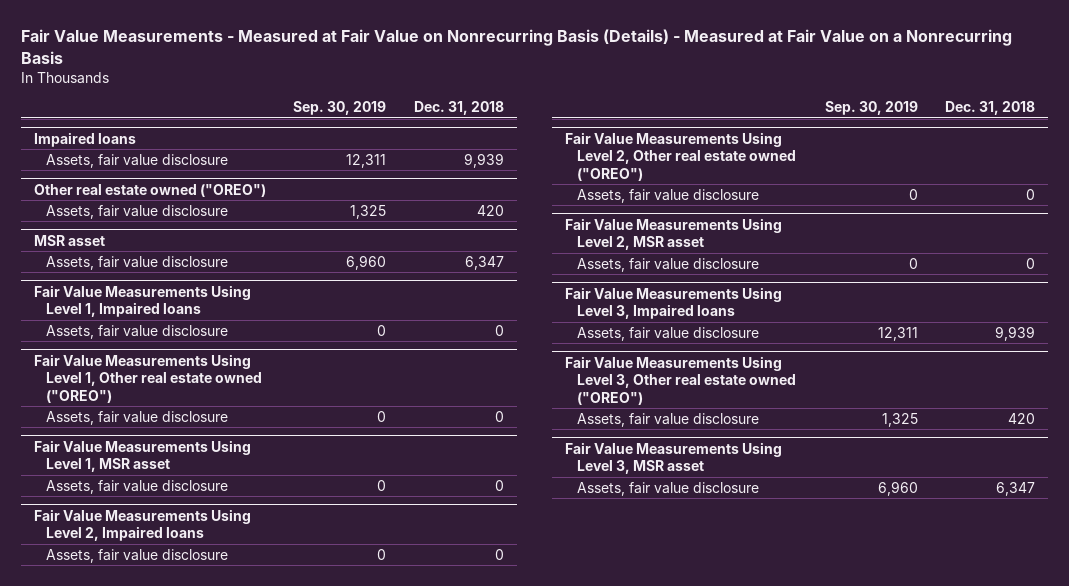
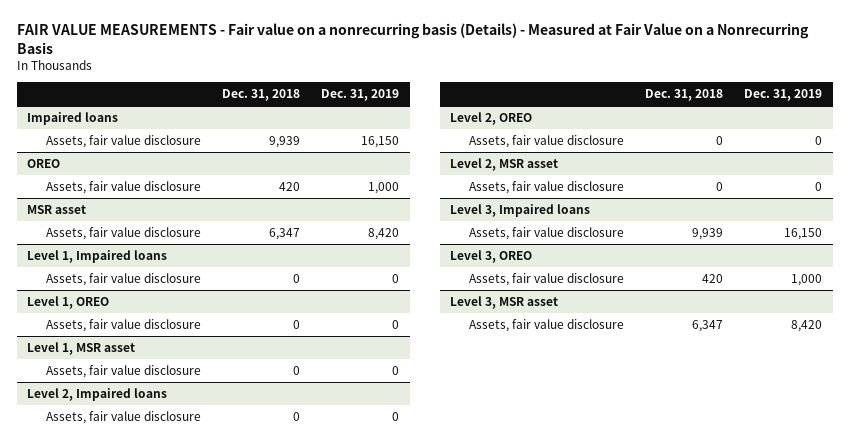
- Fair Value Measurements - Measured at Fair Value on Nonrecurring Basis (Details) - Measured at Fair Value on a Nonrecurring Basis
+ FAIR VALUE MEASUREMENTS - Fair value on a nonrecurring basis (Details) - Measured at Fair Value on a Nonrecurring Basis
- | Sep. 30, 2019 | Dec. 31, 2018
+ | Dec. 31, 2018 | Dec. 31, 2019
- Other real estate owned ("OREO")
+ OREO
- Fair Value Measurements Using Level 1, Impaired loans
+ Level 1, Impaired loans
- Fair Value Measurements Using Level 1, Other real estate owned ("OREO")
+ Level 1, OREO
- Fair Value Measurements Using Level 1, MSR asset
+ Level 1, MSR asset
- Fair Value Measurements Using Level 2, Impaired loans
+ Level 2, Impaired loans
- Fair Value Measurements Using Level 2, Other real estate owned ("OREO")
+ Level 2, OREO
- Fair Value Measurements Using Level 2, MSR asset
+ Level 2, MSR asset
- Fair Value Measurements Using Level 3, Impaired loans
+ Level 3, Impaired loans
- Fair Value Measurements Using Level 3, Other real estate owned ("OREO")
+ Level 3, OREO
- Fair Value Measurements Using Level 3, MSR asset
+ Level 3, MSR asset

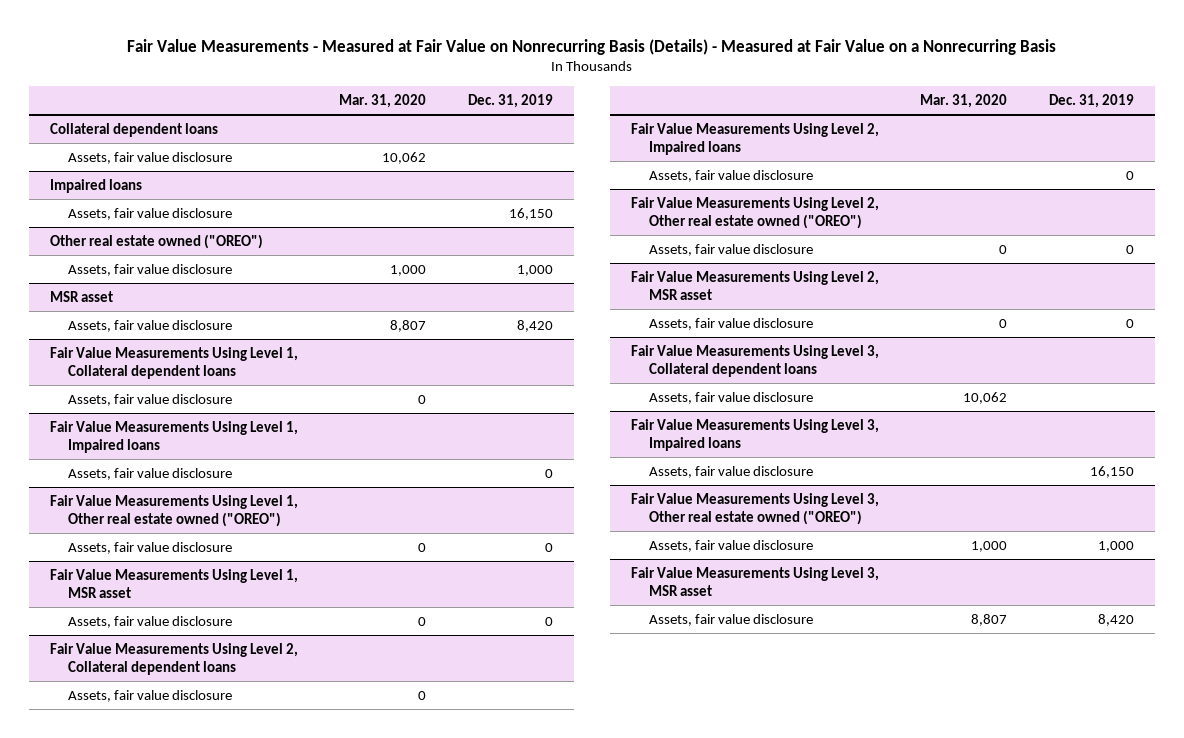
- FAIR VALUE MEASUREMENTS - Fair value on a nonrecurring basis (Details) - Measured at Fair Value on a Nonrecurring Basis
+ Fair Value Measurements - Measured at Fair Value on Nonrecurring Basis (Details) - Measured at Fair Value on a Nonrecurring Basis
- | Dec. 31, 2018 | Dec. 31, 2019
+ | Mar. 31, 2020 | Dec. 31, 2019
+ Collateral dependent loans
+ Assets, fair value disclosure | 10,062 |
- OREO
+ Other real estate owned ("OREO")
- Level 1, Impaired loans
+ Fair Value Measurements Using Level 1, Collateral dependent loans
+ Assets, fair value disclosure | 0 |
+ Fair Value Measurements Using Level 1, Impaired loans
- Level 1, OREO
+ Fair Value Measurements Using Level 1, Other real estate owned ("OREO")
- Level 1, MSR asset
+ Fair Value Measurements Using Level 1, MSR asset
- Level 2, Impaired loans
+ Fair Value Measurements Using Level 2, Collateral dependent loans
+ Assets, fair value disclosure | 0 |
+ Fair Value Measurements Using Level 2, Impaired loans
- Level 2, OREO
+ Fair Value Measurements Using Level 2, Other real estate owned ("OREO")
- Level 2, MSR asset
+ Fair Value Measurements Using Level 2, MSR asset
- Level 3, Impaired loans
+ Fair Value Measurements Using Level 3, Collateral dependent loans
+ Assets, fair value disclosure | 10,062 |
+ Fair Value Measurements Using Level 3, Impaired loans
- Level 3, OREO
+ Fair Value Measurements Using Level 3, Other real estate owned ("OREO")
- Level 3, MSR asset
+ Fair Value Measurements Using Level 3, MSR asset

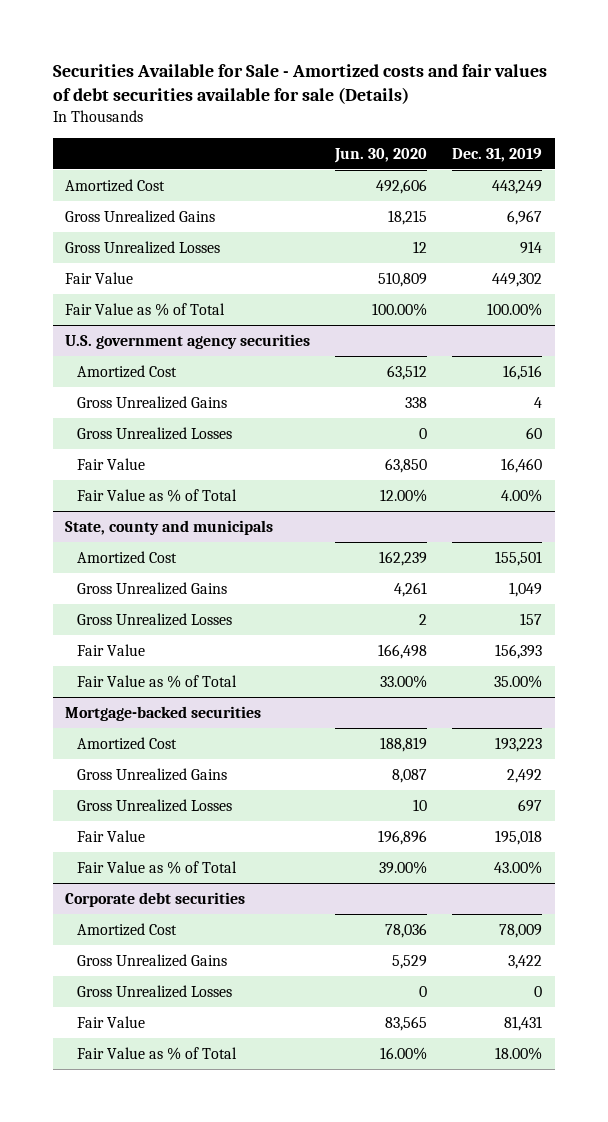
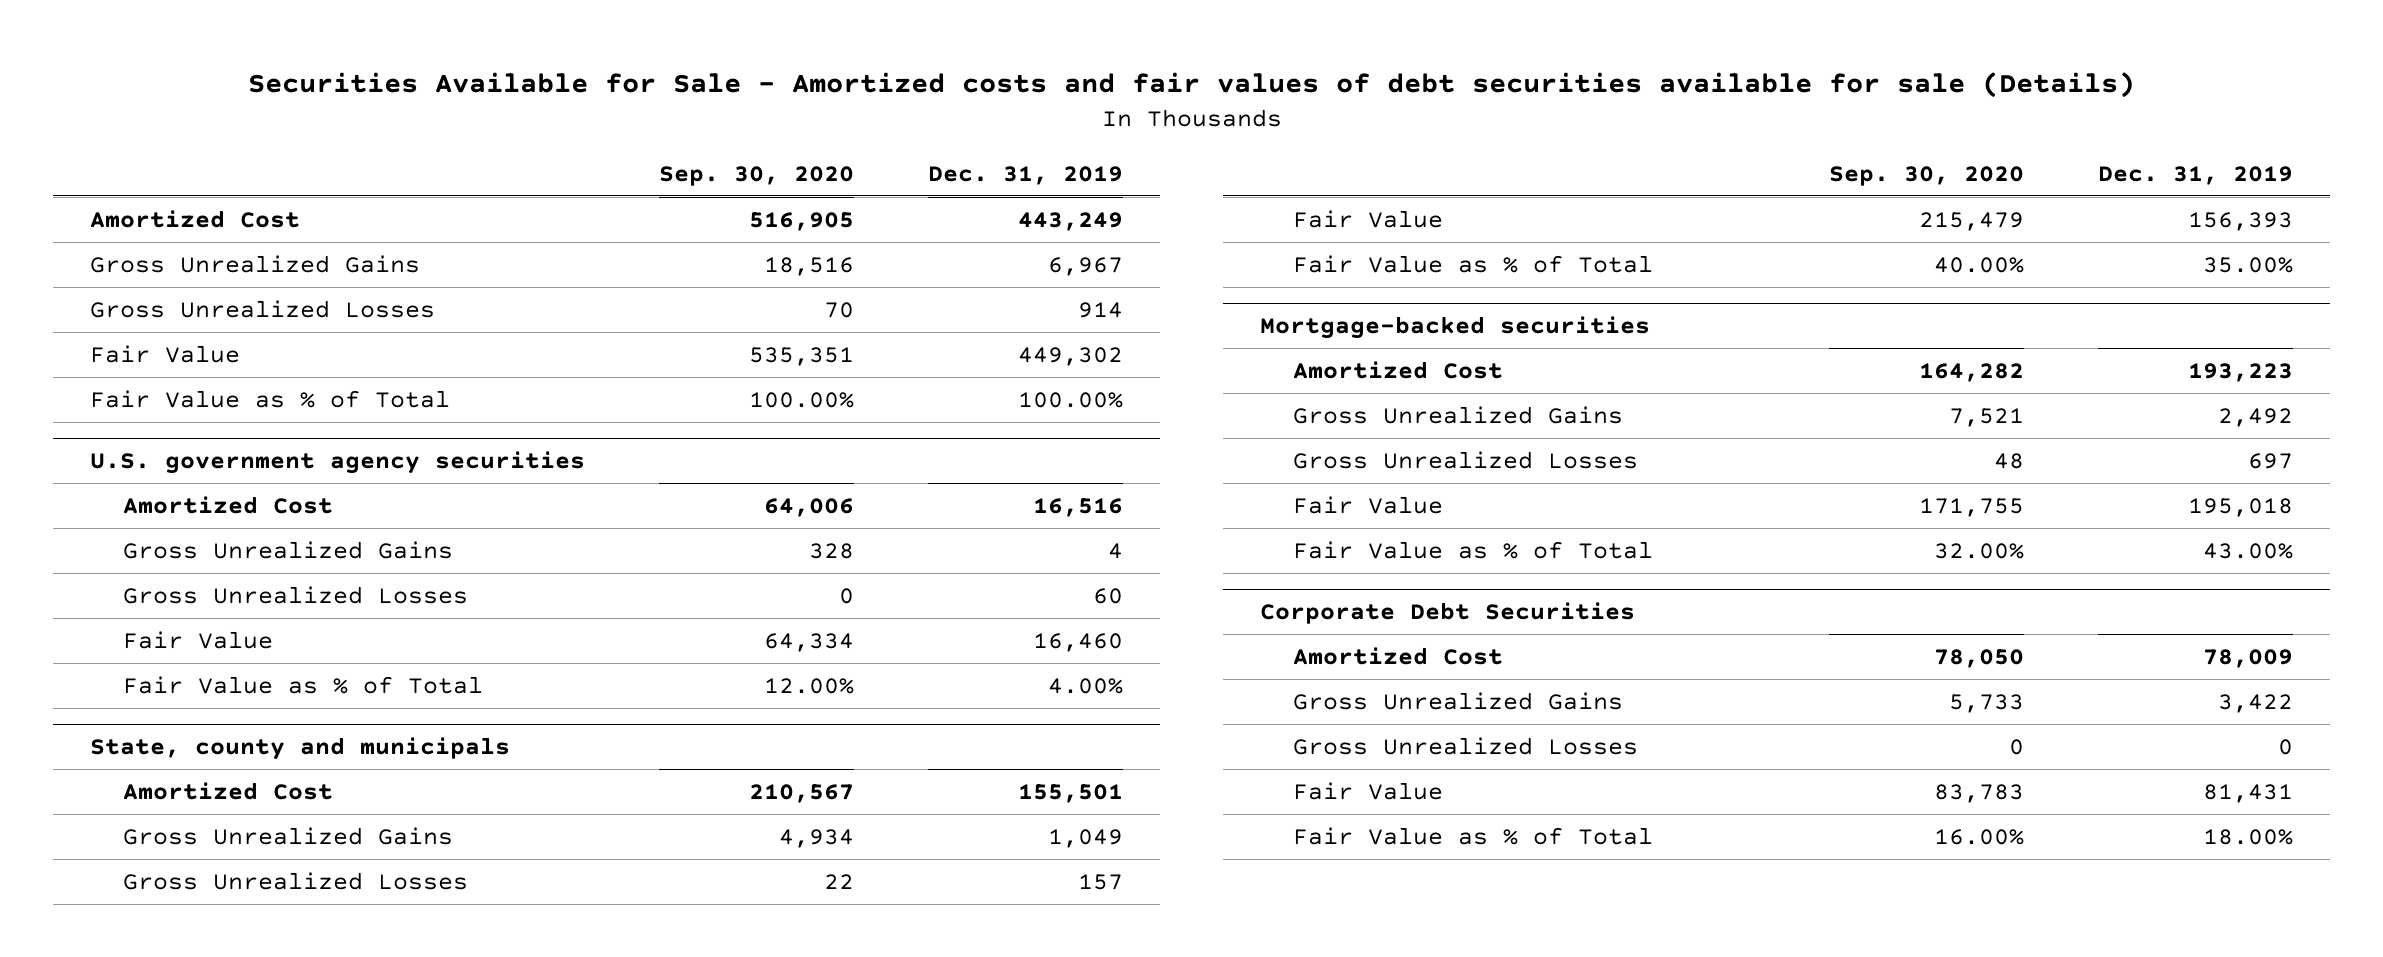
- | Jun. 30, 2020 | Dec. 31, 2019
+ | Sep. 30, 2020 | Dec. 31, 2019
- Corporate debt securities
+ Corporate Debt Securities

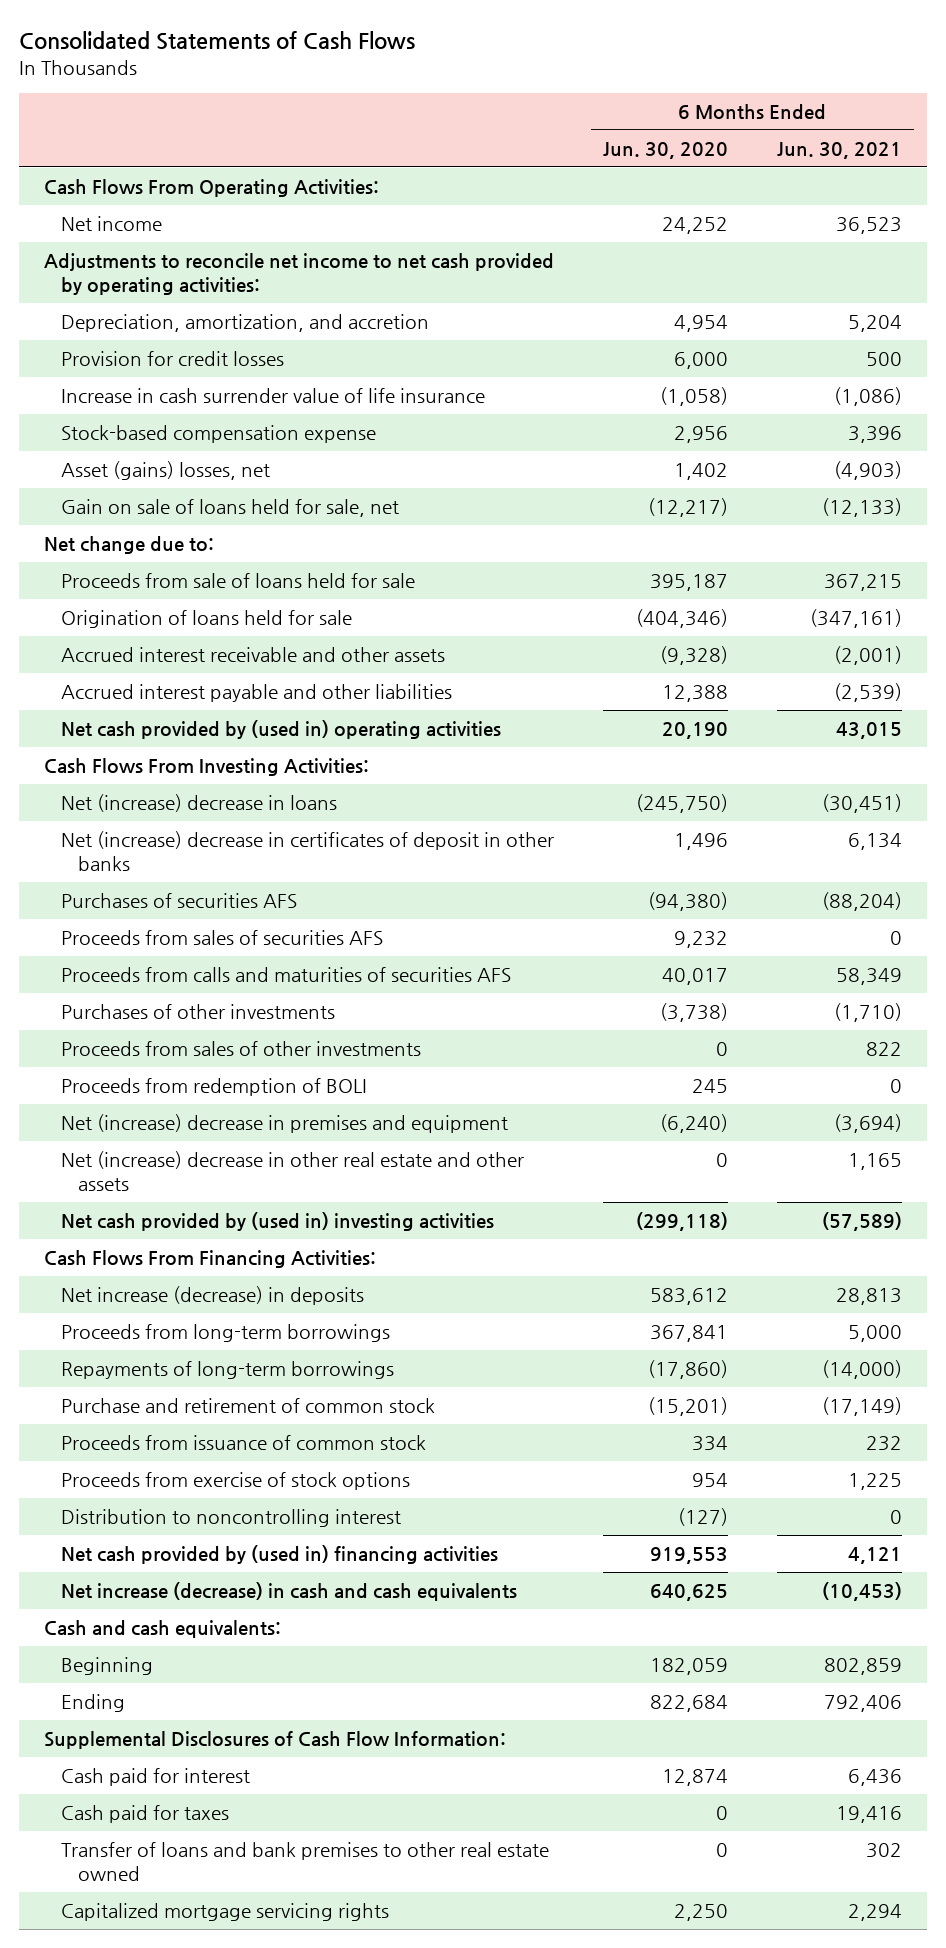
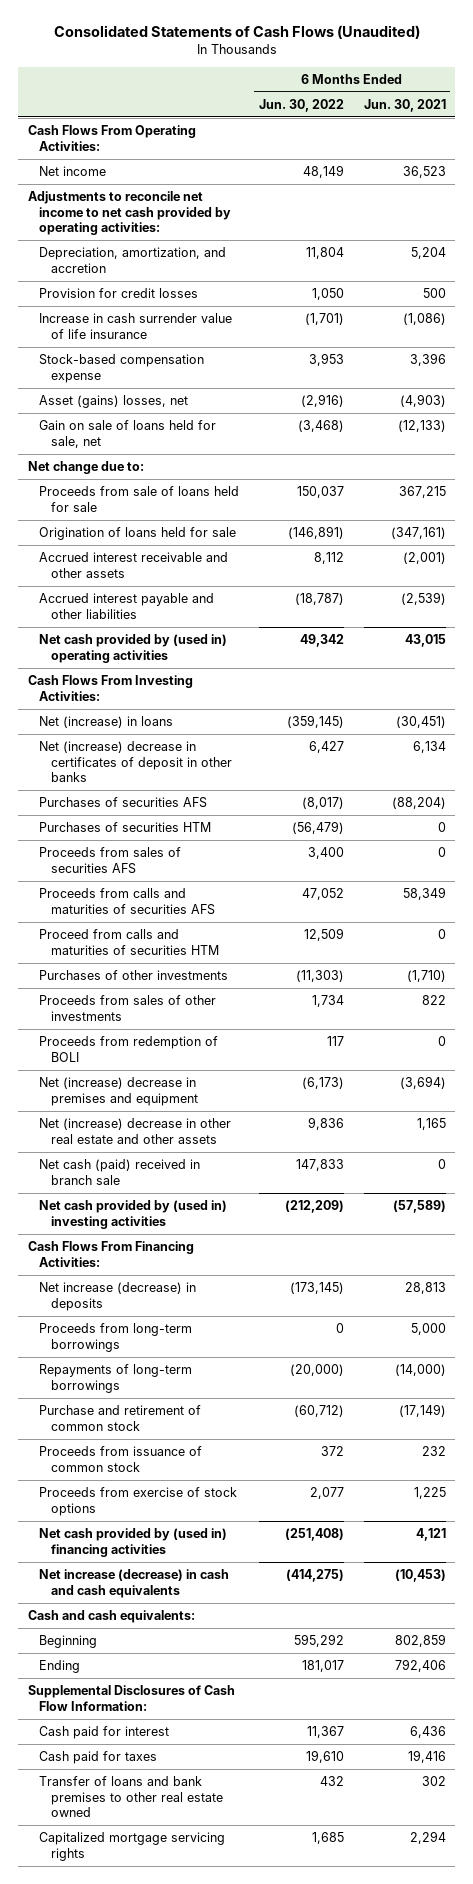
- Consolidated Statements of Cash Flows
+ Consolidated Statements of Cash Flows (Unaudited)
- | 6 Months Ended Jun. 30, 2020 | 6 Months Ended Jun. 30, 2021
+ | 6 Months Ended Jun. 30, 2022 | 6 Months Ended Jun. 30, 2021
- Net (increase) decrease in loans | (245,750) | (30,451)
+ Net (increase) in loans | (359,145) | (30,451)
+ Purchases of securities HTM | (56,479) | 0
+ Proceed from calls and maturities of securities HTM | 12,509 | 0
+ Net cash (paid) received in branch sale | 147,833 | 0
- Distribution to noncontrolling interest | (127) | 0

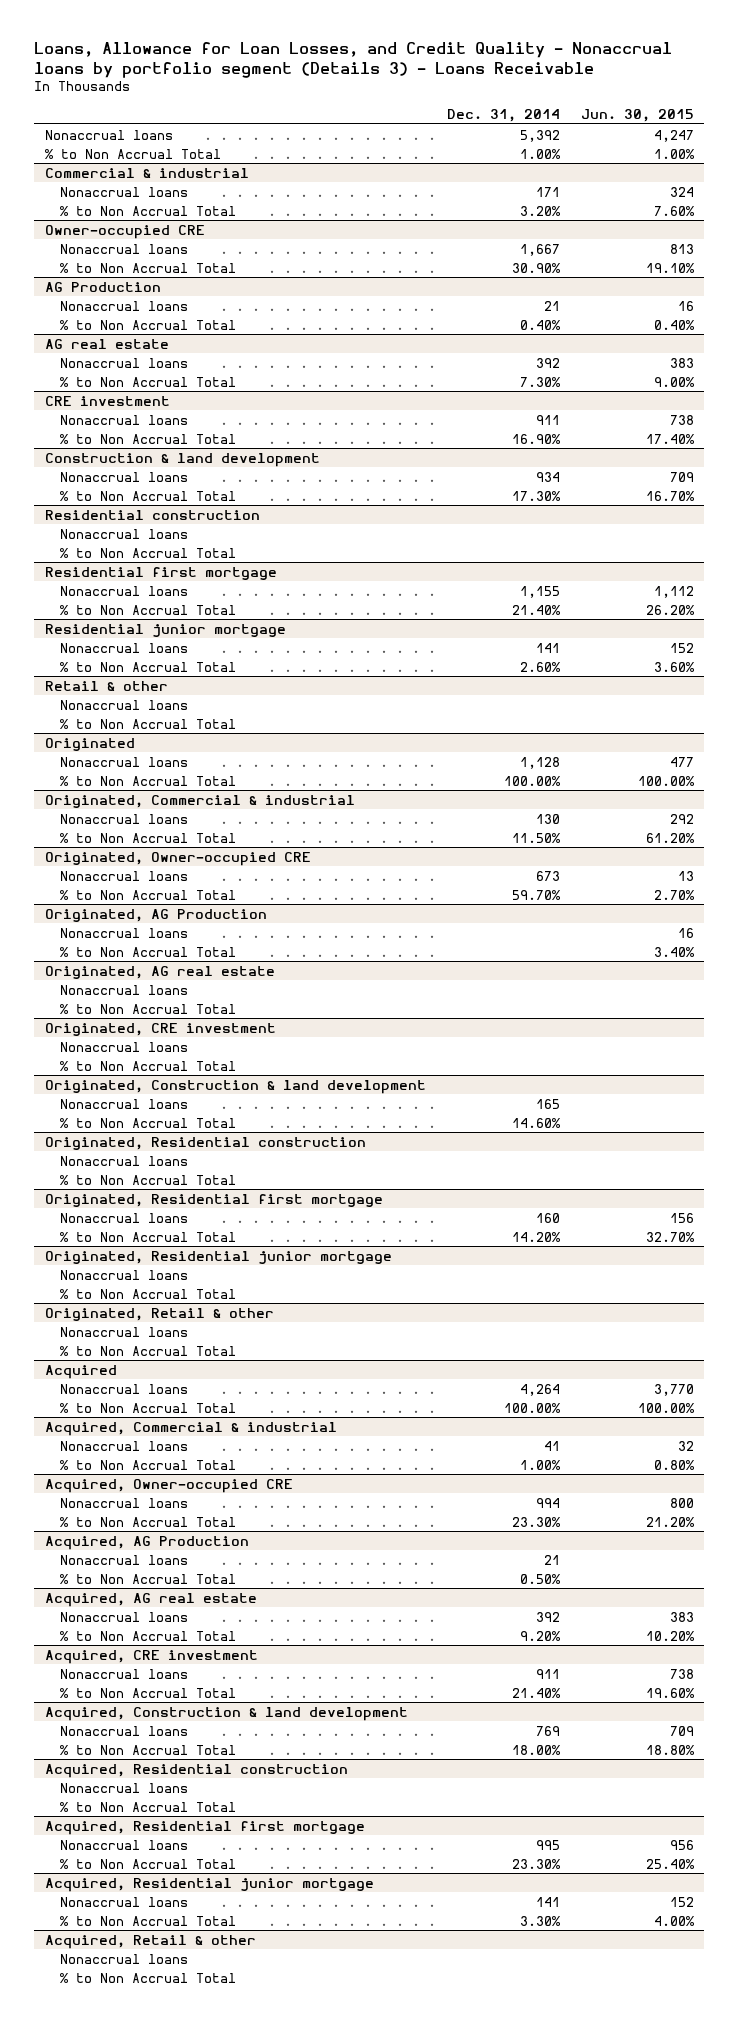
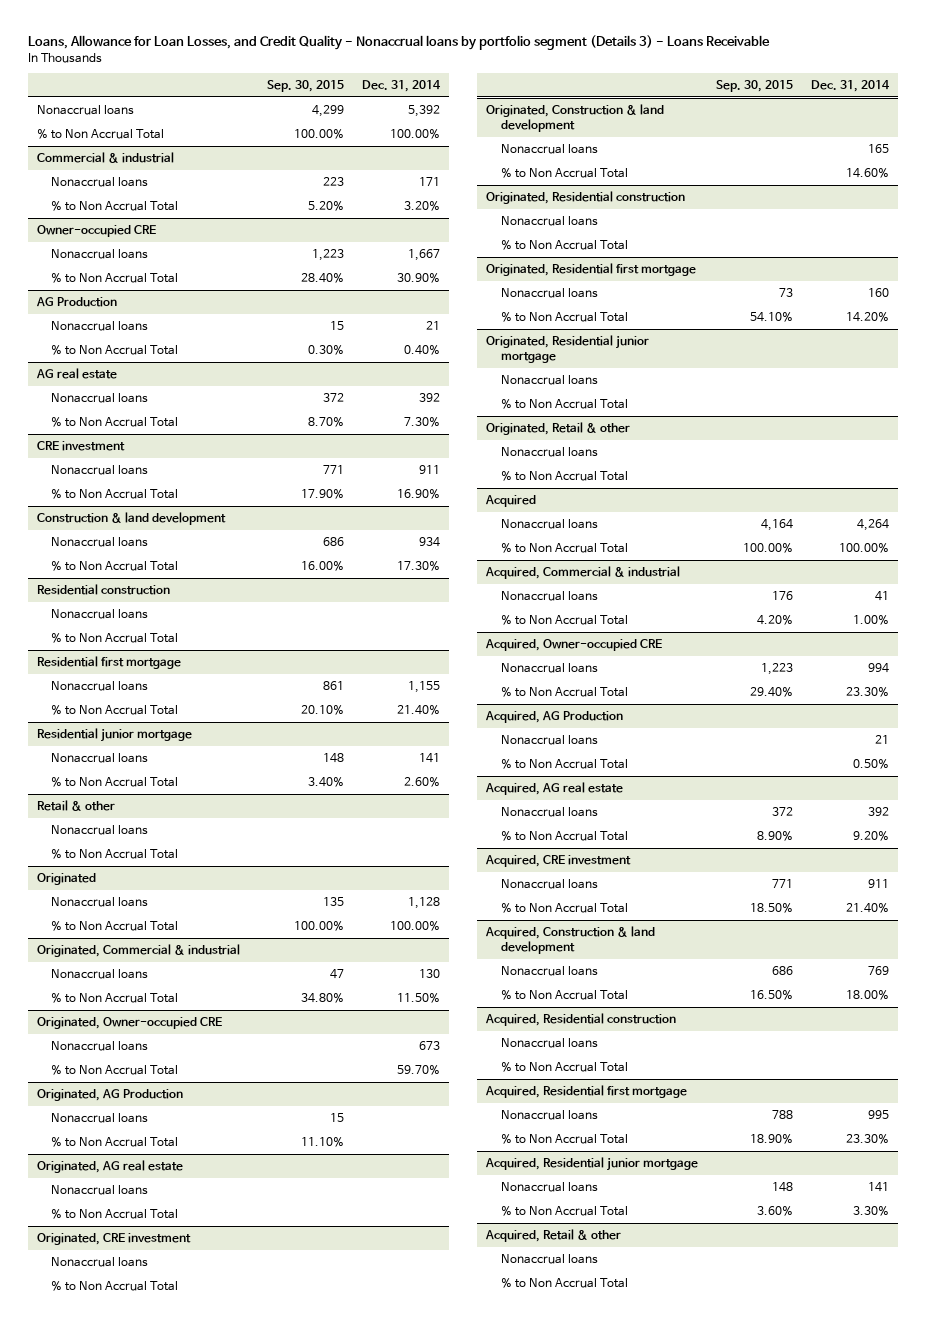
- | Dec. 31, 2014 | Jun. 30, 2015
+ | Sep. 30, 2015 | Dec. 31, 2014
- % to Non Accrual Total | 1.00% | 1.00%
+ % to Non Accrual Total | 100.00% | 100.00%

